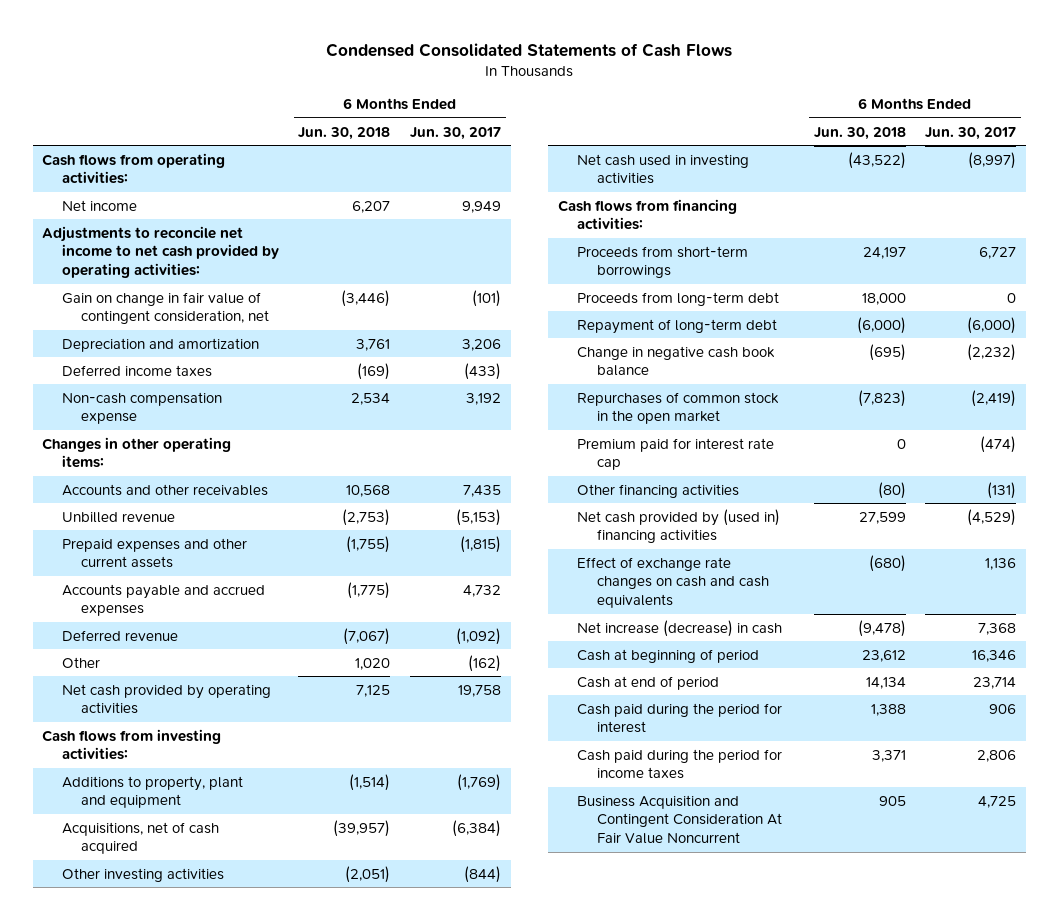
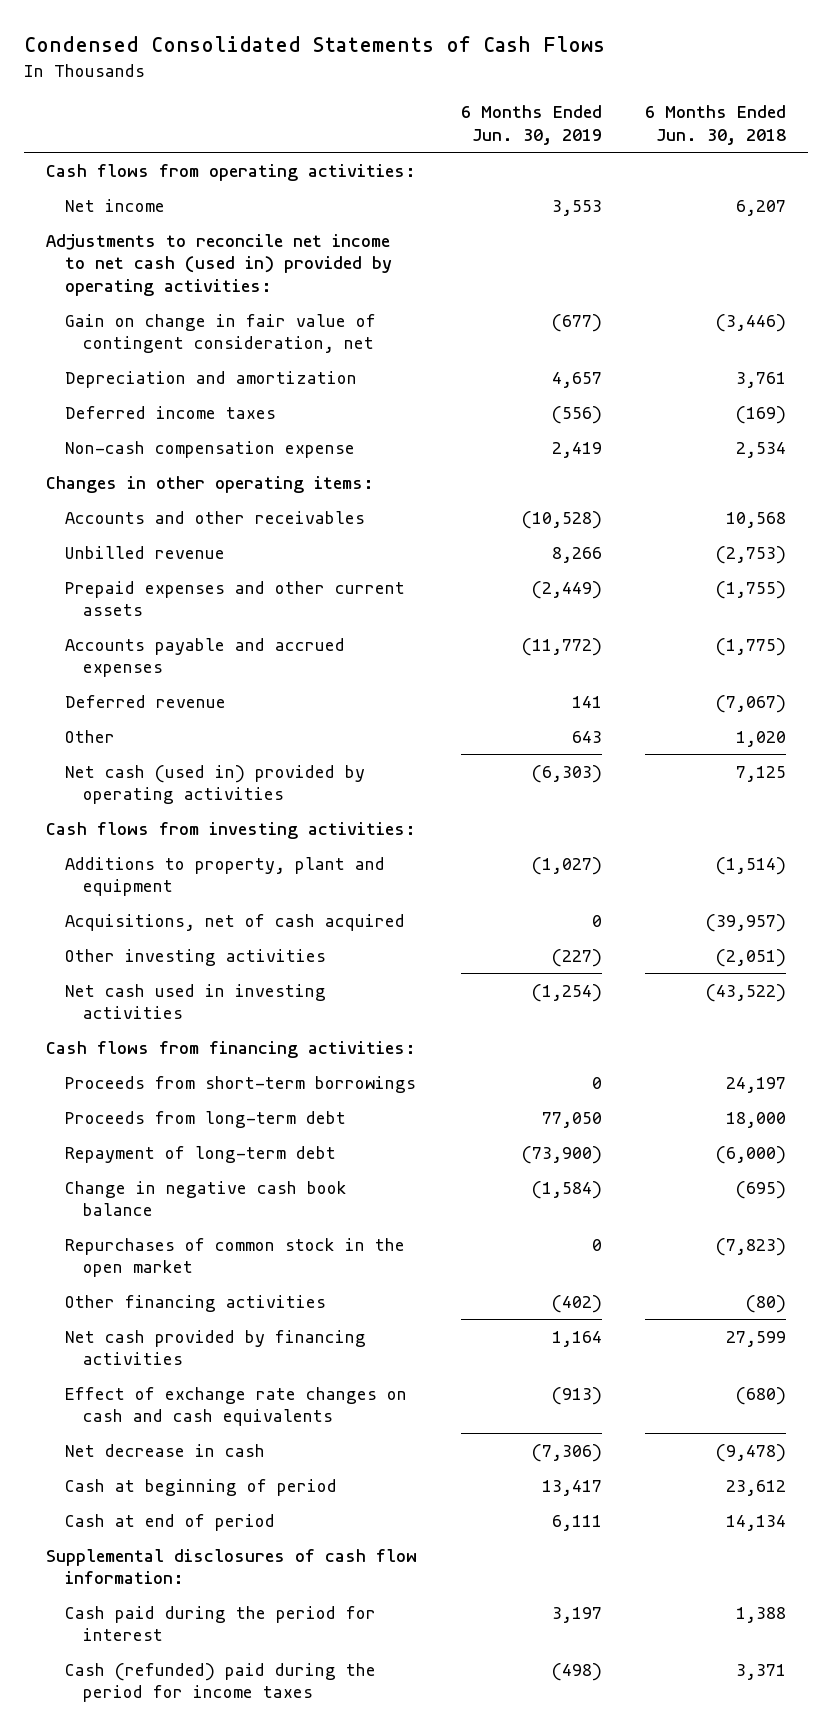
- | 6 Months Ended Jun. 30, 2018 | 6 Months Ended Jun. 30, 2017
+ | 6 Months Ended Jun. 30, 2019 | 6 Months Ended Jun. 30, 2018
- Adjustments to reconcile net income to net cash provided by operating activities:
+ Adjustments to reconcile net income to net cash (used in) provided by operating activities:
- Net cash provided by operating activities | 7,125 | 19,758
+ Net cash (used in) provided by operating activities | (6,303) | 7,125
- Premium paid for interest rate cap | 0 | (474)
- Net cash provided by (used in) financing activities | 27,599 | (4,529)
+ Net cash provided by financing activities | 1,164 | 27,599
- Net increase (decrease) in cash | (9,478) | 7,368
+ Net decrease in cash | (7,306) | (9,478)
+ Supplemental disclosures of cash flow information:
- Cash paid during the period for income taxes | 3,371 | 2,806
- Business Acquisition and Contingent Consideration At Fair Value Noncurrent | 905 | 4,725
+ Cash (refunded) paid during the period for income taxes | (498) | 3,371

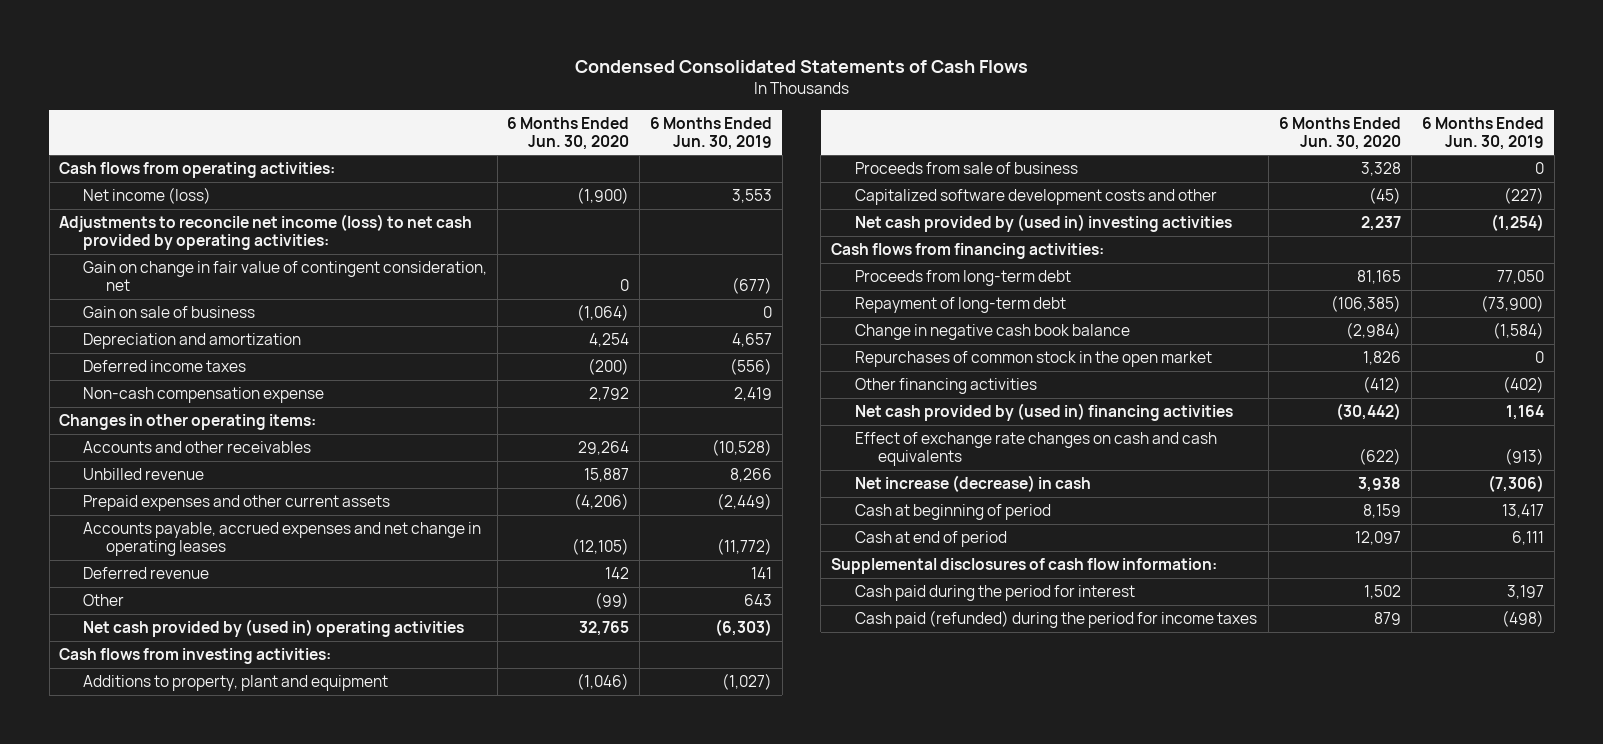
- | 6 Months Ended Jun. 30, 2019 | 6 Months Ended Jun. 30, 2018
+ | 6 Months Ended Jun. 30, 2020 | 6 Months Ended Jun. 30, 2019
- Net income | 3,553 | 6,207
- Adjustments to reconcile net income to net cash (used in) provided by operating activities:
+ Net income (loss) | (1,900) | 3,553
+ Adjustments to reconcile net income (loss) to net cash provided by operating activities:
+ Gain on sale of business | (1,064) | 0
- Accounts payable and accrued expenses | (11,772) | (1,775)
+ Accounts payable, accrued expenses and net change in operating leases | (12,105) | (11,772)
- Net cash (used in) provided by operating activities | (6,303) | 7,125
+ Net cash provided by (used in) operating activities | 32,765 | (6,303)
- Acquisitions, net of cash acquired | 0 | (39,957)
- Other investing activities | (227) | (2,051)
- Net cash used in investing activities | (1,254) | (43,522)
+ Proceeds from sale of business | 3,328 | 0
+ Capitalized software development costs and other | (45) | (227)
+ Net cash provided by (used in) investing activities | 2,237 | (1,254)
- Proceeds from short-term borrowings | 0 | 24,197
- Net cash provided by financing activities | 1,164 | 27,599
+ Net cash provided by (used in) financing activities | (30,442) | 1,164
- Net decrease in cash | (7,306) | (9,478)
+ Net increase (decrease) in cash | 3,938 | (7,306)
- Cash (refunded) paid during the period for income taxes | (498) | 3,371
+ Cash paid (refunded) during the period for income taxes | 879 | (498)

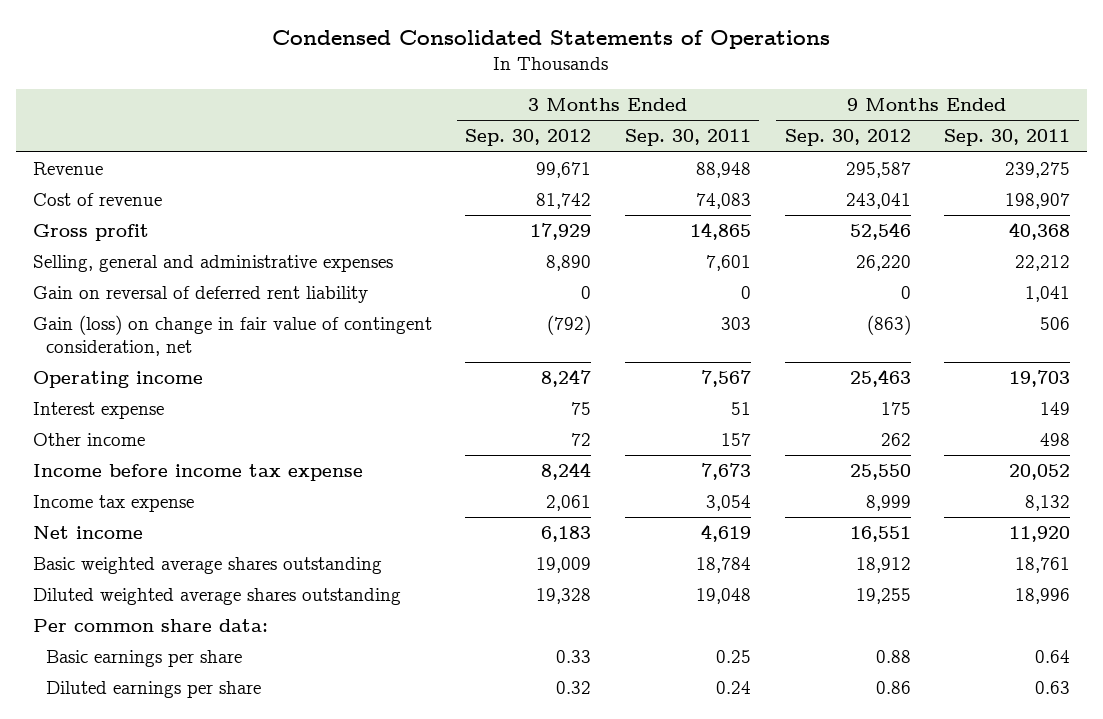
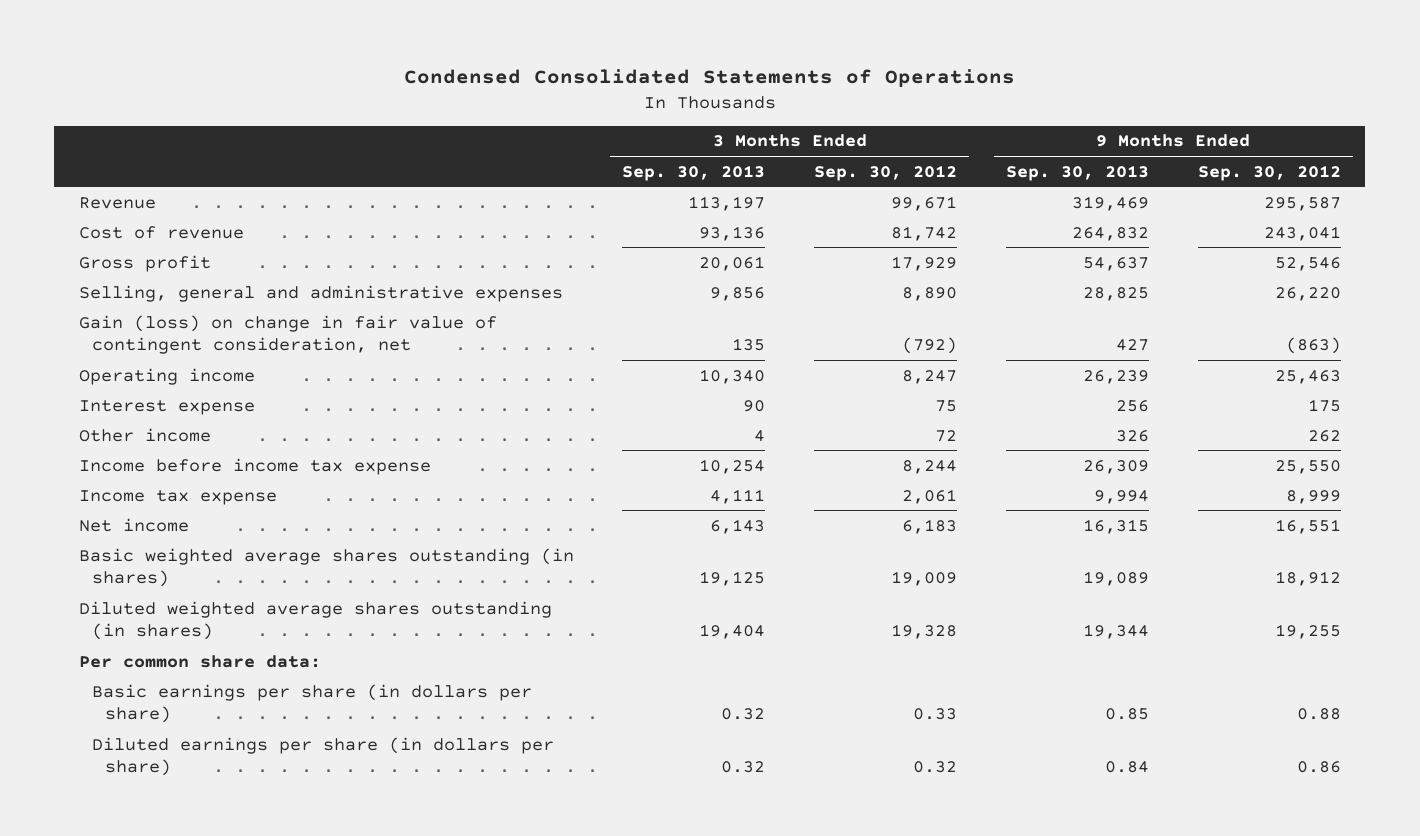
- | 3 Months Ended Sep. 30, 2012 | 3 Months Ended Sep. 30, 2011 | 9 Months Ended Sep. 30, 2012 | 9 Months Ended Sep. 30, 2011
+ | 3 Months Ended Sep. 30, 2013 | 3 Months Ended Sep. 30, 2012 | 9 Months Ended Sep. 30, 2013 | 9 Months Ended Sep. 30, 2012
- Gain on reversal of deferred rent liability | 0 | 0 | 0 | 1,041
- Basic weighted average shares outstanding | 19,009 | 18,784 | 18,912 | 18,761
- Diluted weighted average shares outstanding | 19,328 | 19,048 | 19,255 | 18,996
+ Basic weighted average shares outstanding (in shares) | 19,125 | 19,009 | 19,089 | 18,912
+ Diluted weighted average shares outstanding (in shares) | 19,404 | 19,328 | 19,344 | 19,255
- Basic earnings per share | 0.33 | 0.25 | 0.88 | 0.64
- Diluted earnings per share | 0.32 | 0.24 | 0.86 | 0.63
+ Basic earnings per share (in dollars per share) | 0.32 | 0.33 | 0.85 | 0.88
+ Diluted earnings per share (in dollars per share) | 0.32 | 0.32 | 0.84 | 0.86

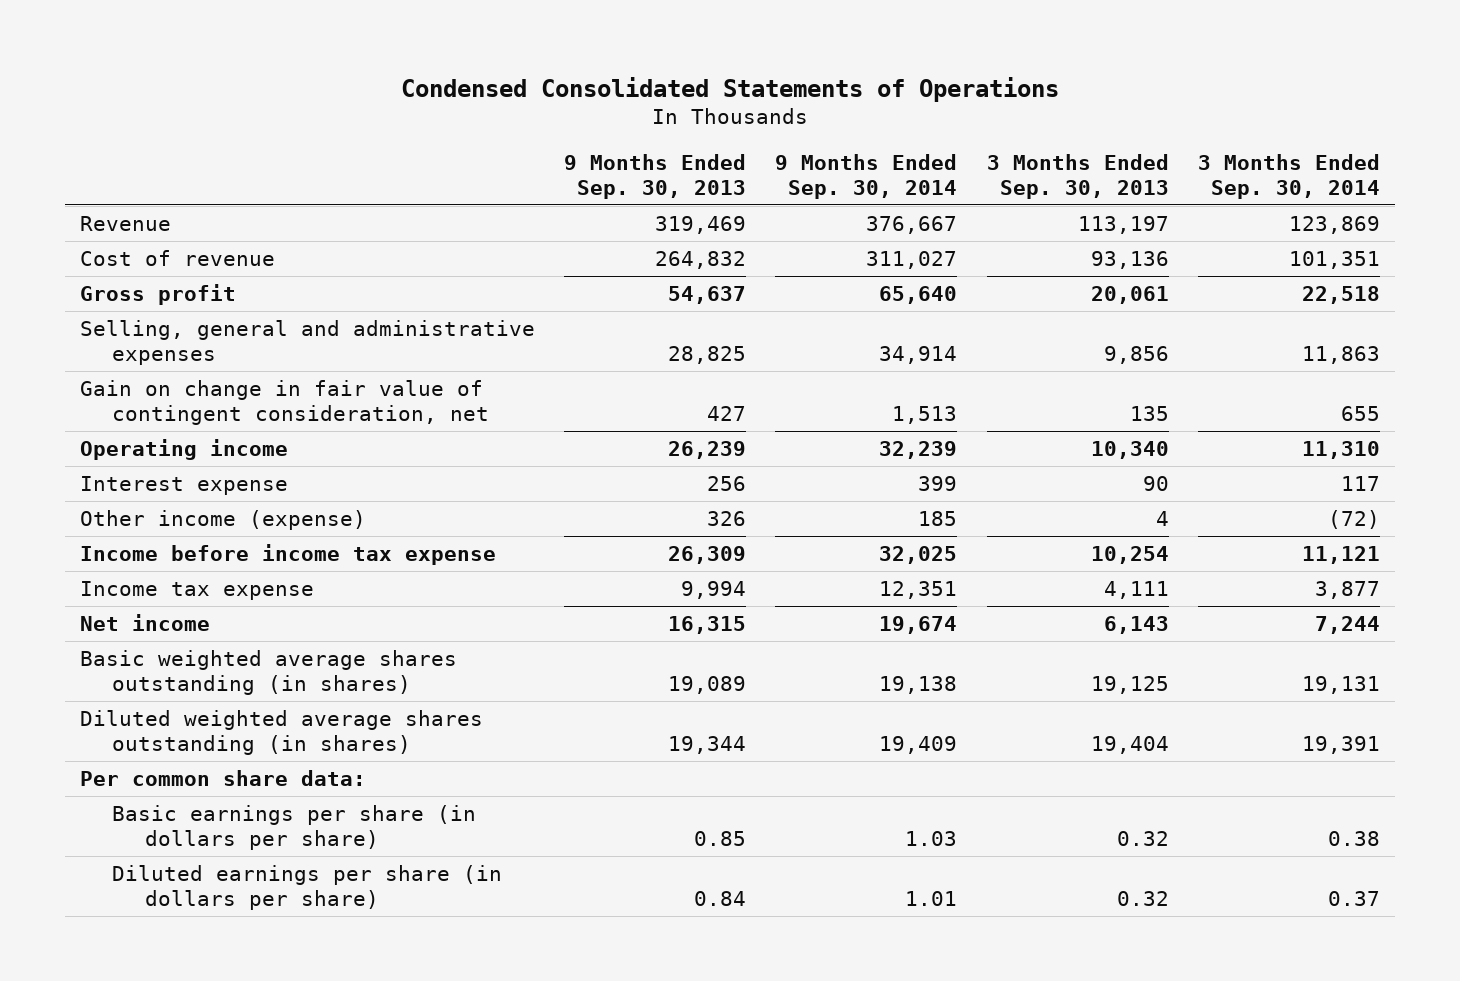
- | 3 Months Ended Sep. 30, 2013 | 3 Months Ended Sep. 30, 2012 | 9 Months Ended Sep. 30, 2013 | 9 Months Ended Sep. 30, 2012
+ | 9 Months Ended Sep. 30, 2013 | 9 Months Ended Sep. 30, 2014 | 3 Months Ended Sep. 30, 2013 | 3 Months Ended Sep. 30, 2014
- Gain (loss) on change in fair value of contingent consideration, net | 135 | (792) | 427 | (863)
+ Gain on change in fair value of contingent consideration, net | 427 | 1,513 | 135 | 655
- Other income | 4 | 72 | 326 | 262
+ Other income (expense) | 326 | 185 | 4 | (72)

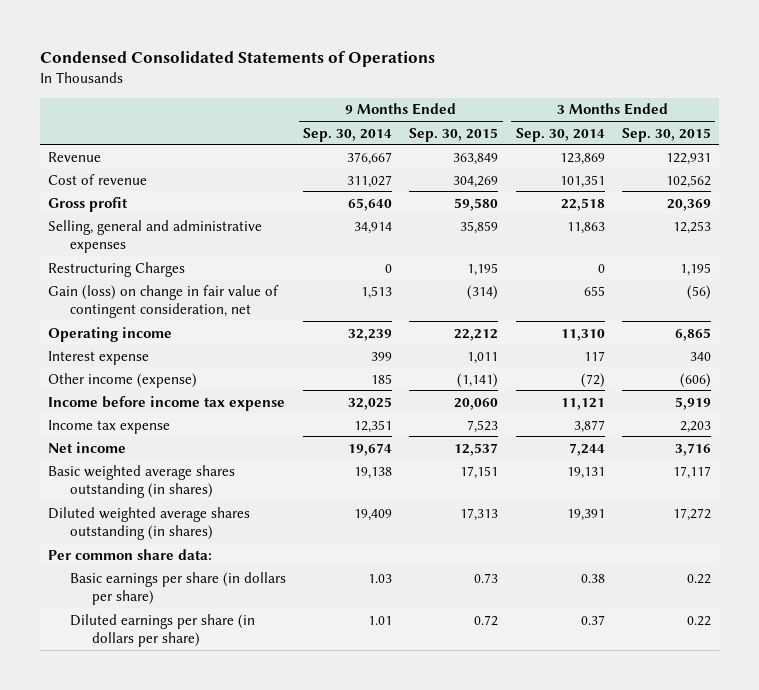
- | 9 Months Ended Sep. 30, 2013 | 9 Months Ended Sep. 30, 2014 | 3 Months Ended Sep. 30, 2013 | 3 Months Ended Sep. 30, 2014
+ | 9 Months Ended Sep. 30, 2014 | 9 Months Ended Sep. 30, 2015 | 3 Months Ended Sep. 30, 2014 | 3 Months Ended Sep. 30, 2015
- Gain on change in fair value of contingent consideration, net | 427 | 1,513 | 135 | 655
+ Restructuring Charges | 0 | 1,195 | 0 | 1,195
+ Gain (loss) on change in fair value of contingent consideration, net | 1,513 | (314) | 655 | (56)

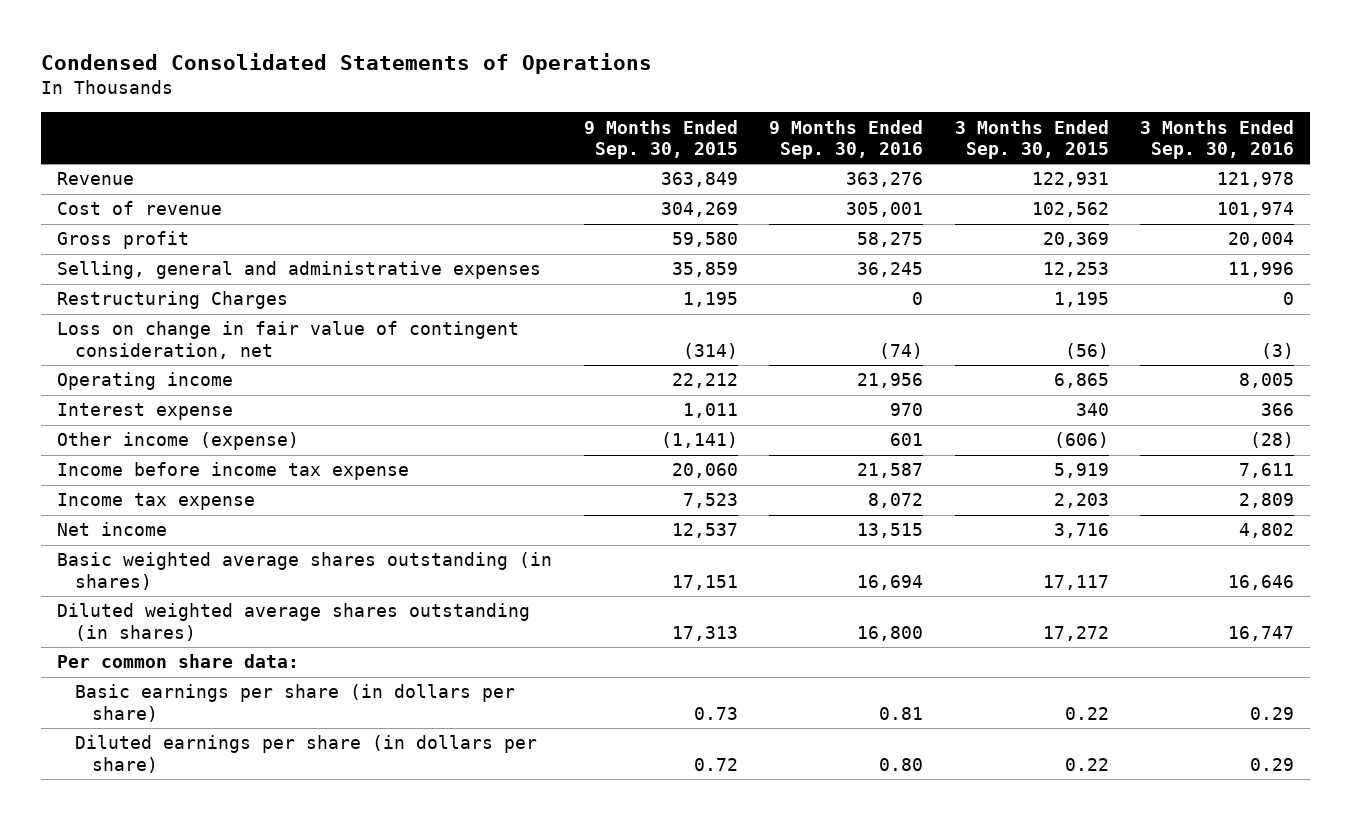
- | 9 Months Ended Sep. 30, 2014 | 9 Months Ended Sep. 30, 2015 | 3 Months Ended Sep. 30, 2014 | 3 Months Ended Sep. 30, 2015
+ | 9 Months Ended Sep. 30, 2015 | 9 Months Ended Sep. 30, 2016 | 3 Months Ended Sep. 30, 2015 | 3 Months Ended Sep. 30, 2016
- Gain (loss) on change in fair value of contingent consideration, net | 1,513 | (314) | 655 | (56)
+ Loss on change in fair value of contingent consideration, net | (314) | (74) | (56) | (3)

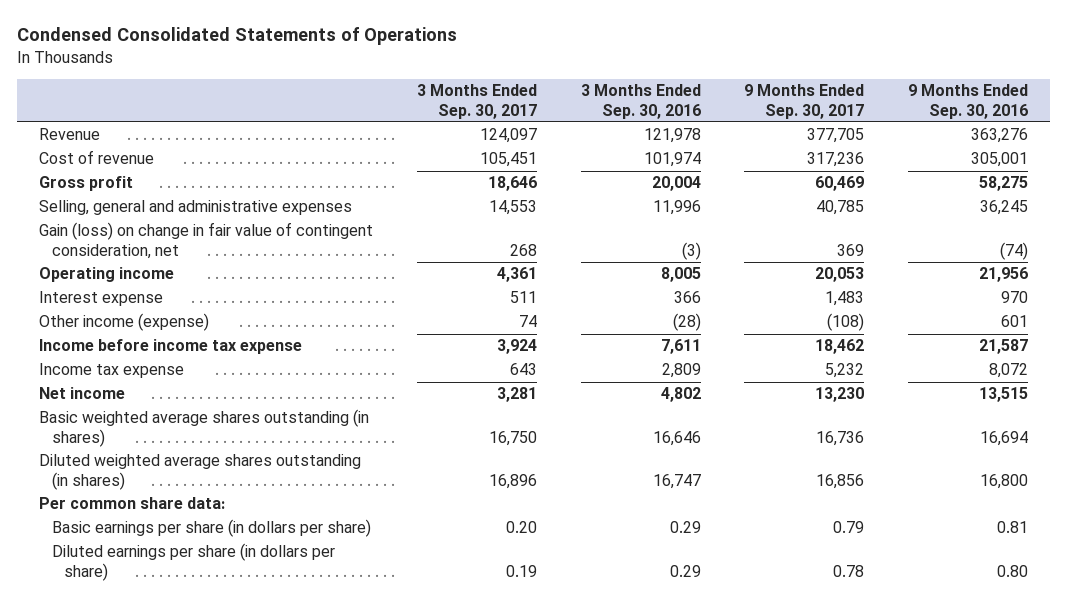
- | 9 Months Ended Sep. 30, 2015 | 9 Months Ended Sep. 30, 2016 | 3 Months Ended Sep. 30, 2015 | 3 Months Ended Sep. 30, 2016
+ | 3 Months Ended Sep. 30, 2017 | 3 Months Ended Sep. 30, 2016 | 9 Months Ended Sep. 30, 2017 | 9 Months Ended Sep. 30, 2016
- Restructuring Charges | 1,195 | 0 | 1,195 | 0
- Loss on change in fair value of contingent consideration, net | (314) | (74) | (56) | (3)
+ Gain (loss) on change in fair value of contingent consideration, net | 268 | (3) | 369 | (74)

